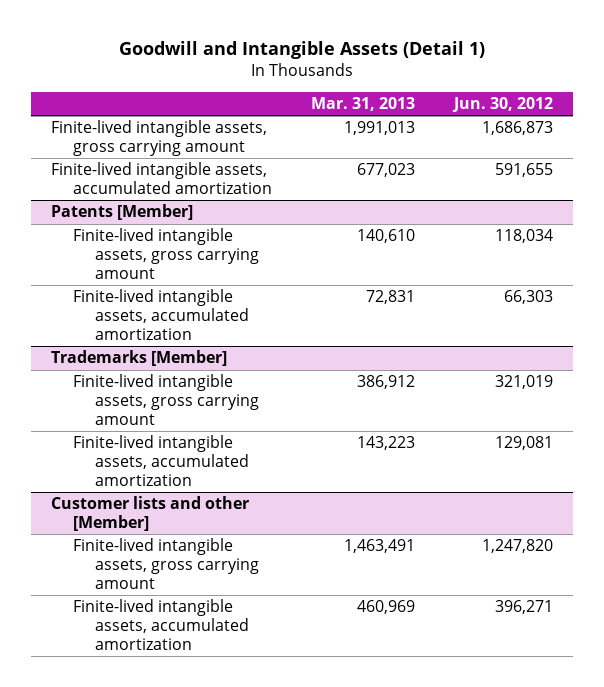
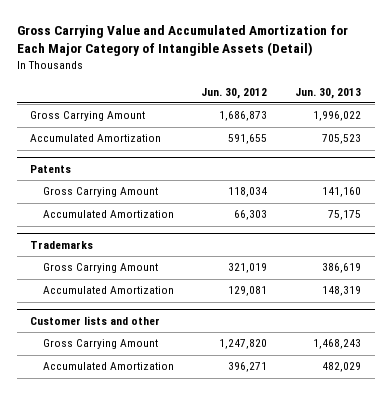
- Goodwill and Intangible Assets (Detail 1)
+ Gross Carrying Value and Accumulated Amortization for Each Major Category of Intangible Assets (Detail)
- | Mar. 31, 2013 | Jun. 30, 2012
+ | Jun. 30, 2012 | Jun. 30, 2013
- Finite-lived intangible assets, gross carrying amount | 1,991,013 | 1,686,873
- Finite-lived intangible assets, accumulated amortization | 677,023 | 591,655
- Patents [Member]
- Finite-lived intangible assets, gross carrying amount | 140,610 | 118,034
- Finite-lived intangible assets, accumulated amortization | 72,831 | 66,303
- Trademarks [Member]
- Finite-lived intangible assets, gross carrying amount | 386,912 | 321,019
- Finite-lived intangible assets, accumulated amortization | 143,223 | 129,081
- Customer lists and other [Member]
- Finite-lived intangible assets, gross carrying amount | 1,463,491 | 1,247,820
- Finite-lived intangible assets, accumulated amortization | 460,969 | 396,271
+ Gross Carrying Amount | 1,686,873 | 1,996,022
+ Accumulated Amortization | 591,655 | 705,523
+ Patents
+ Gross Carrying Amount | 118,034 | 141,160
+ Accumulated Amortization | 66,303 | 75,175
+ Trademarks
+ Gross Carrying Amount | 321,019 | 386,619
+ Accumulated Amortization | 129,081 | 148,319
+ Customer lists and other
+ Gross Carrying Amount | 1,247,820 | 1,468,243
+ Accumulated Amortization | 396,271 | 482,029

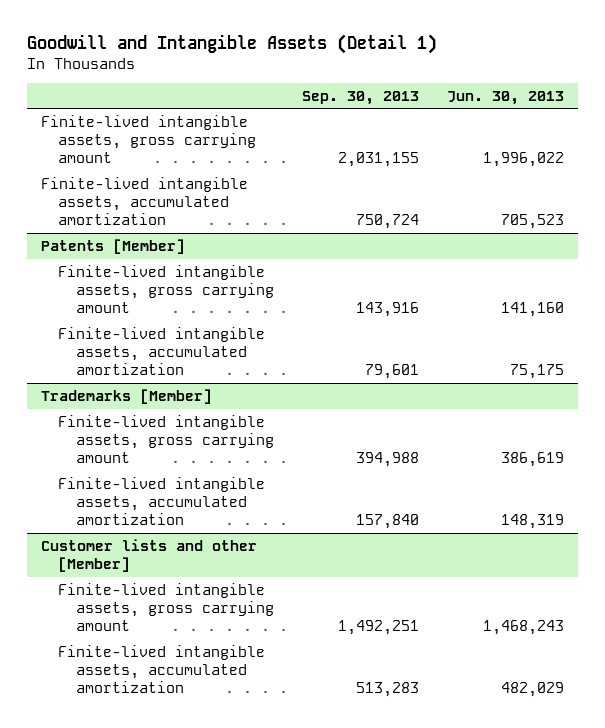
- Gross Carrying Value and Accumulated Amortization for Each Major Category of Intangible Assets (Detail)
+ Goodwill and Intangible Assets (Detail 1)
- | Jun. 30, 2012 | Jun. 30, 2013
+ | Sep. 30, 2013 | Jun. 30, 2013
- Gross Carrying Amount | 1,686,873 | 1,996,022
- Accumulated Amortization | 591,655 | 705,523
- Patents
- Gross Carrying Amount | 118,034 | 141,160
- Accumulated Amortization | 66,303 | 75,175
- Trademarks
- Gross Carrying Amount | 321,019 | 386,619
- Accumulated Amortization | 129,081 | 148,319
- Customer lists and other
- Gross Carrying Amount | 1,247,820 | 1,468,243
- Accumulated Amortization | 396,271 | 482,029
+ Finite-lived intangible assets, gross carrying amount | 2,031,155 | 1,996,022
+ Finite-lived intangible assets, accumulated amortization | 750,724 | 705,523
+ Patents [Member]
+ Finite-lived intangible assets, gross carrying amount | 143,916 | 141,160
+ Finite-lived intangible assets, accumulated amortization | 79,601 | 75,175
+ Trademarks [Member]
+ Finite-lived intangible assets, gross carrying amount | 394,988 | 386,619
+ Finite-lived intangible assets, accumulated amortization | 157,840 | 148,319
+ Customer lists and other [Member]
+ Finite-lived intangible assets, gross carrying amount | 1,492,251 | 1,468,243
+ Finite-lived intangible assets, accumulated amortization | 513,283 | 482,029

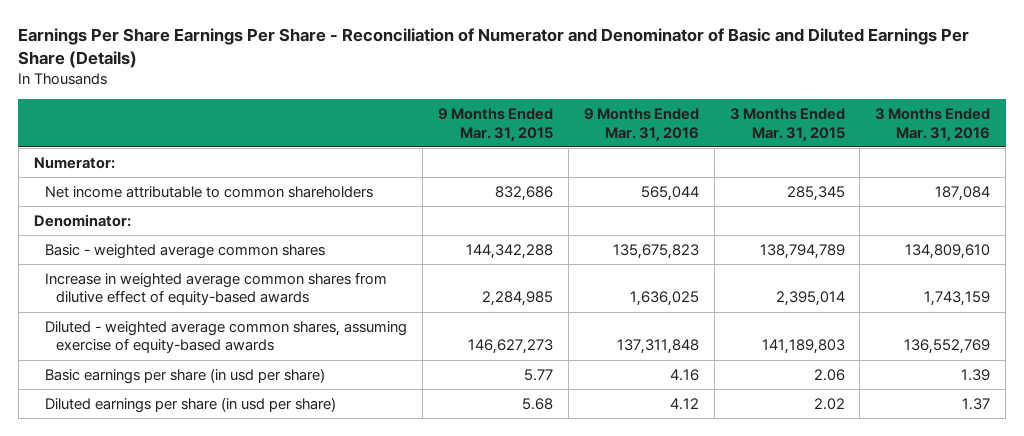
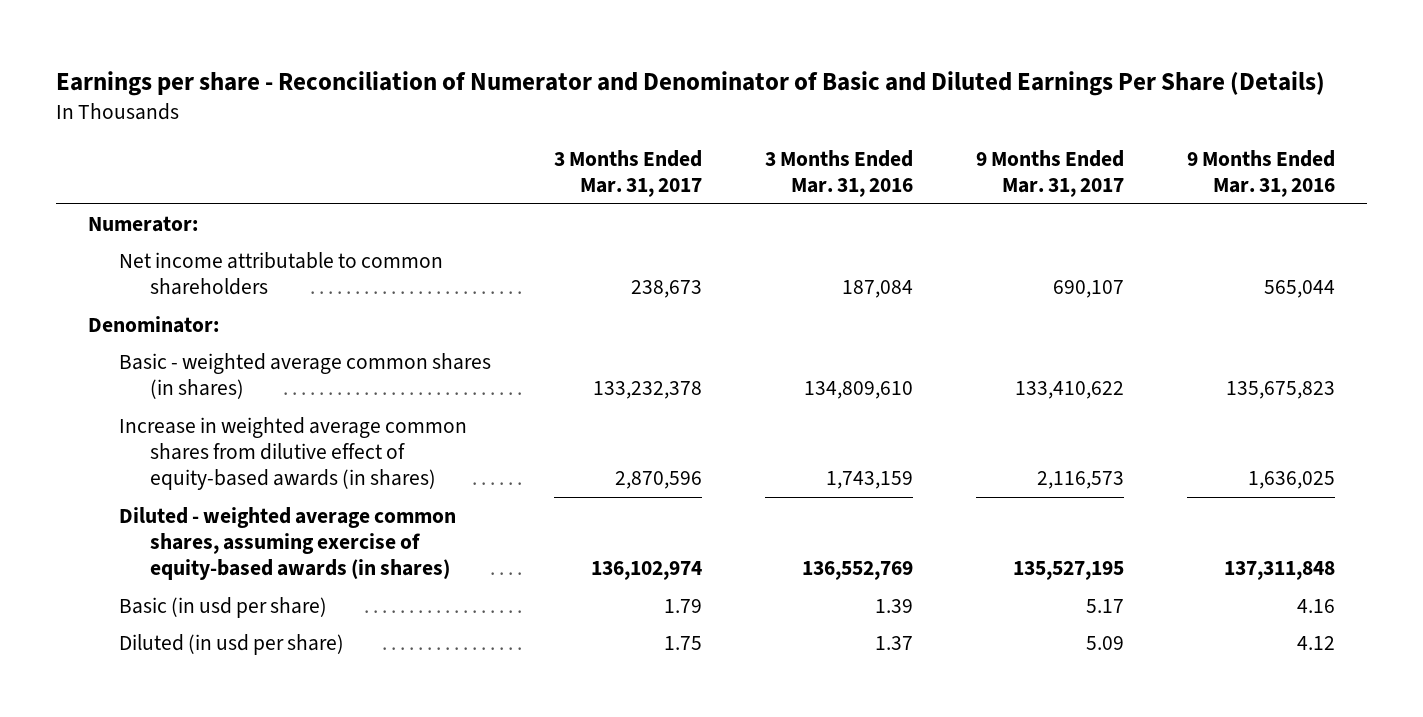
- Earnings Per Share Earnings Per Share - Reconciliation of Numerator and Denominator of Basic and Diluted Earnings Per Share (Details)
+ Earnings per share - Reconciliation of Numerator and Denominator of Basic and Diluted Earnings Per Share (Details)
- | 9 Months Ended Mar. 31, 2015 | 9 Months Ended Mar. 31, 2016 | 3 Months Ended Mar. 31, 2015 | 3 Months Ended Mar. 31, 2016
+ | 3 Months Ended Mar. 31, 2017 | 3 Months Ended Mar. 31, 2016 | 9 Months Ended Mar. 31, 2017 | 9 Months Ended Mar. 31, 2016
- Basic - weighted average common shares | 144,342,288 | 135,675,823 | 138,794,789 | 134,809,610
- Increase in weighted average common shares from dilutive effect of equity-based awards | 2,284,985 | 1,636,025 | 2,395,014 | 1,743,159
- Diluted - weighted average common shares, assuming exercise of equity-based awards | 146,627,273 | 137,311,848 | 141,189,803 | 136,552,769
- Basic earnings per share (in usd per share) | 5.77 | 4.16 | 2.06 | 1.39
- Diluted earnings per share (in usd per share) | 5.68 | 4.12 | 2.02 | 1.37
+ Basic - weighted average common shares (in shares) | 133,232,378 | 134,809,610 | 133,410,622 | 135,675,823
+ Increase in weighted average common shares from dilutive effect of equity-based awards (in shares) | 2,870,596 | 1,743,159 | 2,116,573 | 1,636,025
+ Diluted - weighted average common shares, assuming exercise of equity-based awards (in shares) | 136,102,974 | 136,552,769 | 135,527,195 | 137,311,848
+ Basic (in usd per share) | 1.79 | 1.39 | 5.17 | 4.16
+ Diluted (in usd per share) | 1.75 | 1.37 | 5.09 | 4.12

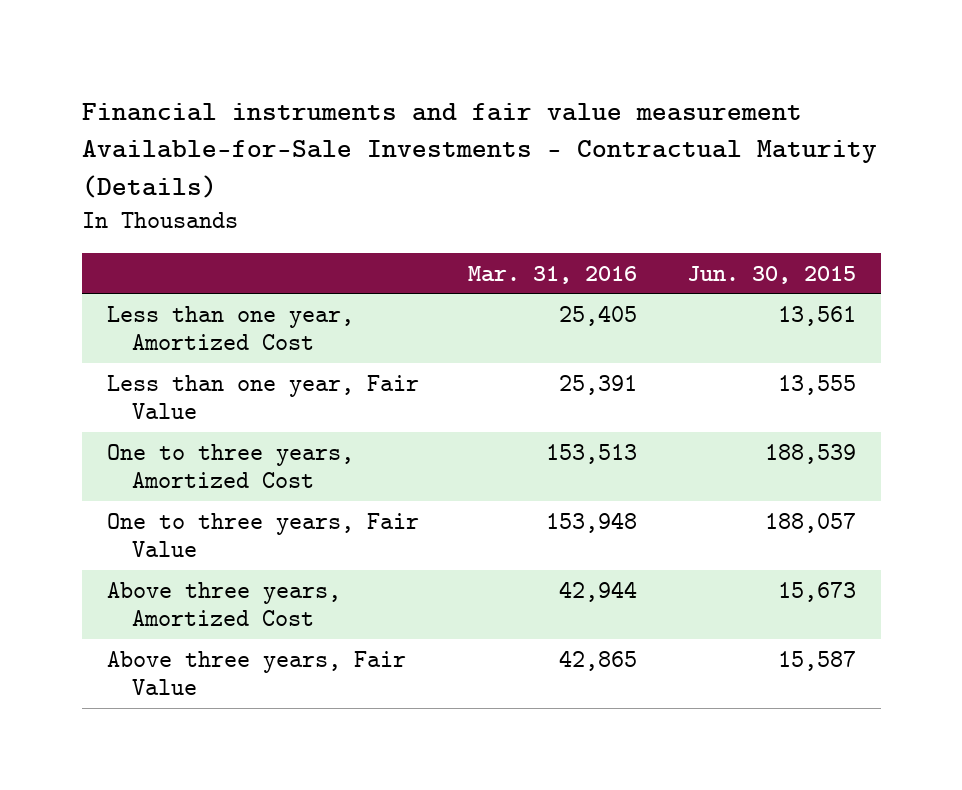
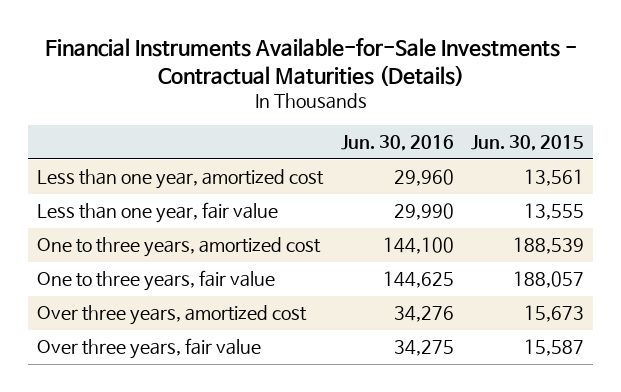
- Financial instruments and fair value measurement Available-for-Sale Investments - Contractual Maturity (Details)
+ Financial Instruments Available-for-Sale Investments - Contractual Maturities (Details)
- | Mar. 31, 2016 | Jun. 30, 2015
+ | Jun. 30, 2016 | Jun. 30, 2015
- Less than one year, Amortized Cost | 25,405 | 13,561
- Less than one year, Fair Value | 25,391 | 13,555
- One to three years, Amortized Cost | 153,513 | 188,539
- One to three years, Fair Value | 153,948 | 188,057
- Above three years, Amortized Cost | 42,944 | 15,673
- Above three years, Fair Value | 42,865 | 15,587
+ Less than one year, amortized cost | 29,960 | 13,561
+ Less than one year, fair value | 29,990 | 13,555
+ One to three years, amortized cost | 144,100 | 188,539
+ One to three years, fair value | 144,625 | 188,057
+ Over three years, amortized cost | 34,276 | 15,673
+ Over three years, fair value | 34,275 | 15,587

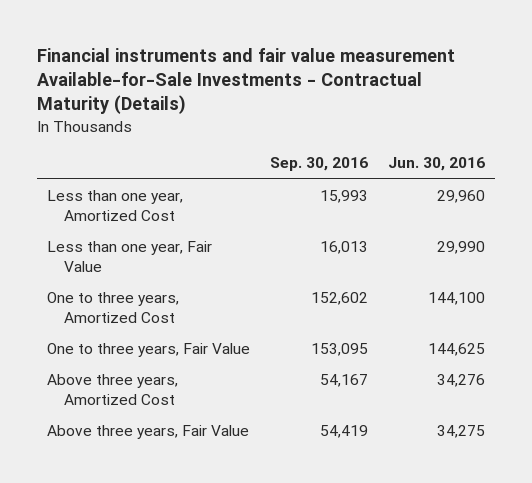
- Financial Instruments Available-for-Sale Investments - Contractual Maturities (Details)
+ Financial instruments and fair value measurement Available-for-Sale Investments - Contractual Maturity (Details)
- | Jun. 30, 2016 | Jun. 30, 2015
+ | Sep. 30, 2016 | Jun. 30, 2016
- Less than one year, amortized cost | 29,960 | 13,561
- Less than one year, fair value | 29,990 | 13,555
- One to three years, amortized cost | 144,100 | 188,539
- One to three years, fair value | 144,625 | 188,057
- Over three years, amortized cost | 34,276 | 15,673
- Over three years, fair value | 34,275 | 15,587
+ Less than one year, Amortized Cost | 15,993 | 29,960
+ Less than one year, Fair Value | 16,013 | 29,990
+ One to three years, Amortized Cost | 152,602 | 144,100
+ One to three years, Fair Value | 153,095 | 144,625
+ Above three years, Amortized Cost | 54,167 | 34,276
+ Above three years, Fair Value | 54,419 | 34,275

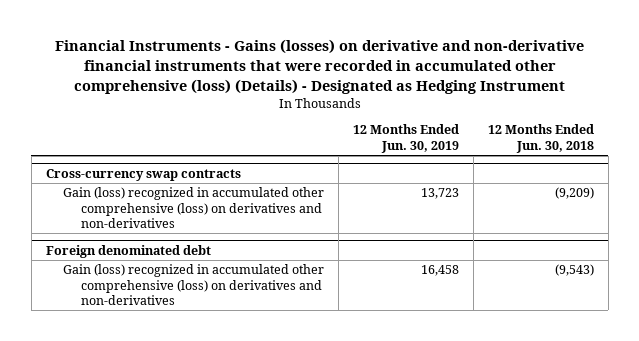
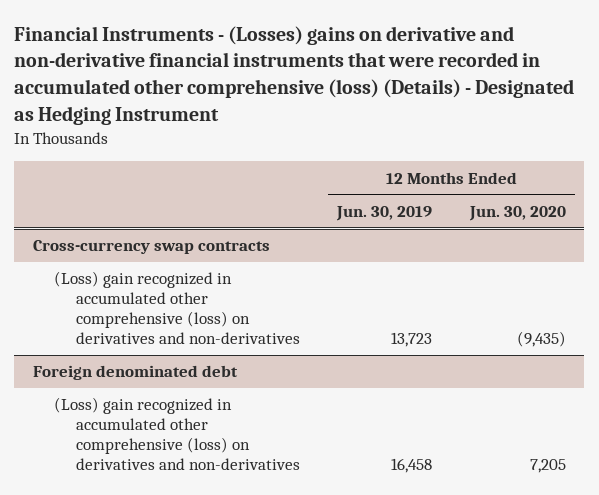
- Financial Instruments - Gains (losses) on derivative and non-derivative financial instruments that were recorded in accumulated other comprehensive (loss) (Details) - Designated as Hedging Instrument
+ Financial Instruments - (Losses) gains on derivative and non-derivative financial instruments that were recorded in accumulated other comprehensive (loss) (Details) - Designated as Hedging Instrument
- | 12 Months Ended Jun. 30, 2019 | 12 Months Ended Jun. 30, 2018
+ | 12 Months Ended Jun. 30, 2019 | 12 Months Ended Jun. 30, 2020
@ Cross-currency swap contracts
- Gain (loss) recognized in accumulated other comprehensive (loss) on derivatives and non-derivatives | 13,723 | (9,209)
+ (Loss) gain recognized in accumulated other comprehensive (loss) on derivatives and non-derivatives | 13,723 | (9,435)
@ Foreign denominated debt
- Gain (loss) recognized in accumulated other comprehensive (loss) on derivatives and non-derivatives | 16,458 | (9,543)
+ (Loss) gain recognized in accumulated other comprehensive (loss) on derivatives and non-derivatives | 16,458 | 7,205

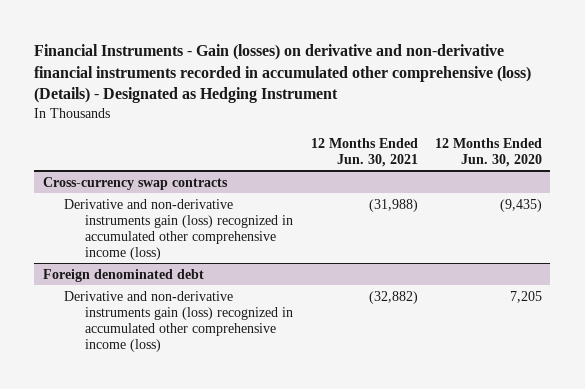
- Financial Instruments - (Losses) gains on derivative and non-derivative financial instruments that were recorded in accumulated other comprehensive (loss) (Details) - Designated as Hedging Instrument
+ Financial Instruments - Gain (losses) on derivative and non-derivative financial instruments recorded in accumulated other comprehensive (loss) (Details) - Designated as Hedging Instrument
- | 12 Months Ended Jun. 30, 2019 | 12 Months Ended Jun. 30, 2020
+ | 12 Months Ended Jun. 30, 2021 | 12 Months Ended Jun. 30, 2020
@ Cross-currency swap contracts
- (Loss) gain recognized in accumulated other comprehensive (loss) on derivatives and non-derivatives | 13,723 | (9,435)
+ Derivative and non-derivative instruments gain (loss) recognized in accumulated other comprehensive income (loss) | (31,988) | (9,435)
@ Foreign denominated debt
- (Loss) gain recognized in accumulated other comprehensive (loss) on derivatives and non-derivatives | 16,458 | 7,205
+ Derivative and non-derivative instruments gain (loss) recognized in accumulated other comprehensive income (loss) | (32,882) | 7,205

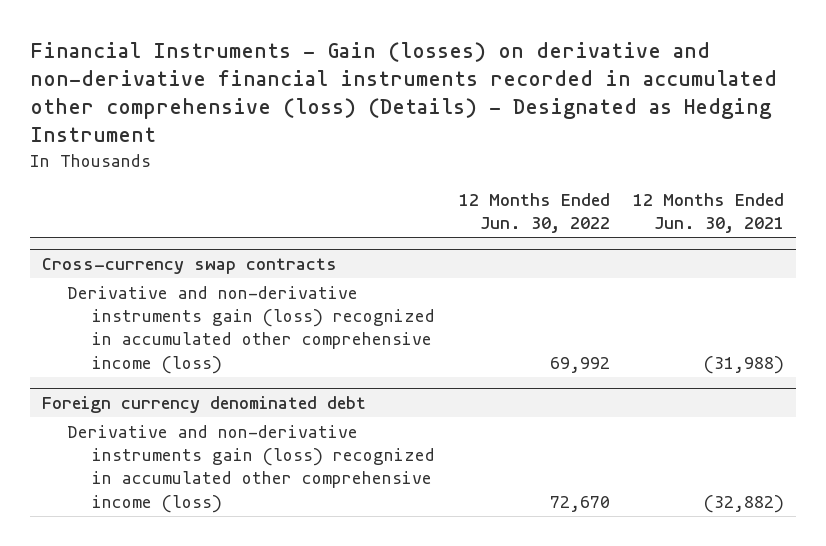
- | 12 Months Ended Jun. 30, 2021 | 12 Months Ended Jun. 30, 2020
+ | 12 Months Ended Jun. 30, 2022 | 12 Months Ended Jun. 30, 2021
- Foreign denominated debt
+ Foreign currency denominated debt

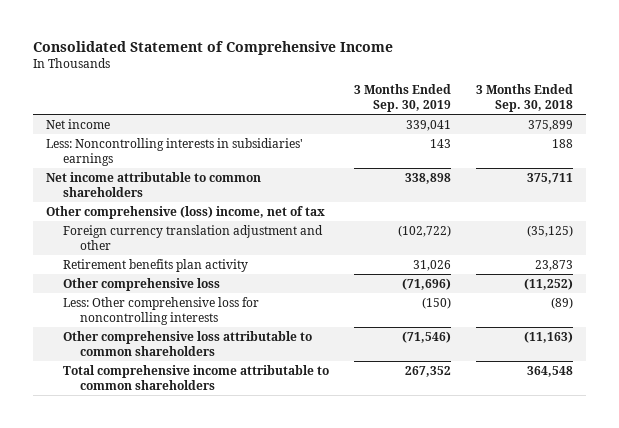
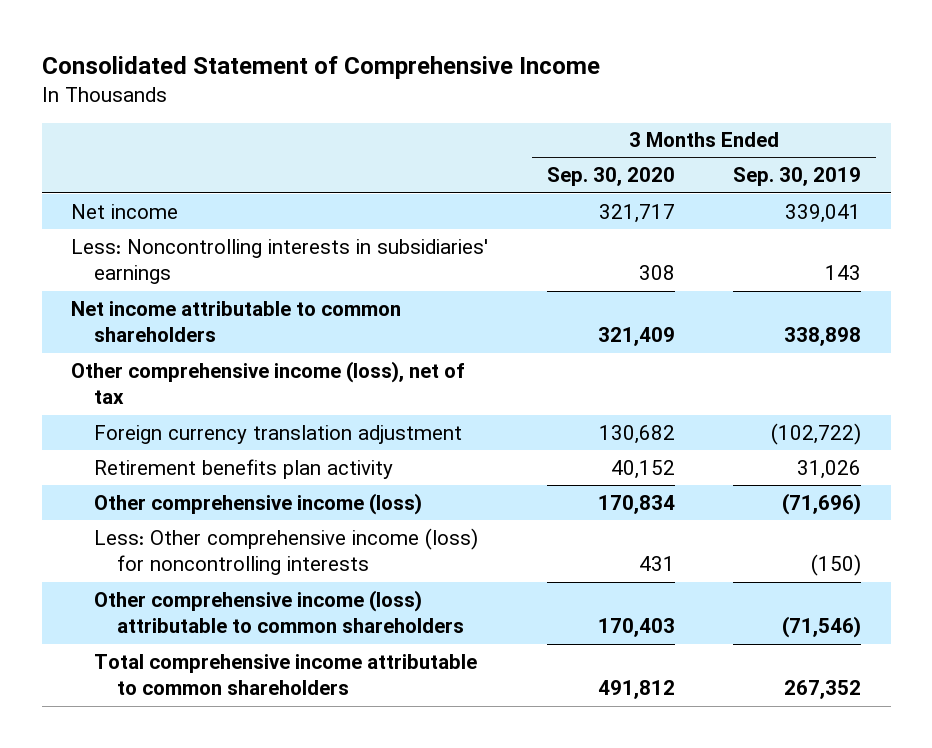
- | 3 Months Ended Sep. 30, 2019 | 3 Months Ended Sep. 30, 2018
+ | 3 Months Ended Sep. 30, 2020 | 3 Months Ended Sep. 30, 2019
- Other comprehensive (loss) income, net of tax
- Foreign currency translation adjustment and other | (102,722) | (35,125)
+ Other comprehensive income (loss), net of tax
+ Foreign currency translation adjustment | 130,682 | (102,722)
- Other comprehensive loss | (71,696) | (11,252)
- Less: Other comprehensive loss for noncontrolling interests | (150) | (89)
- Other comprehensive loss attributable to common shareholders | (71,546) | (11,163)
+ Other comprehensive income (loss) | 170,834 | (71,696)
+ Less: Other comprehensive income (loss) for noncontrolling interests | 431 | (150)
+ Other comprehensive income (loss) attributable to common shareholders | 170,403 | (71,546)

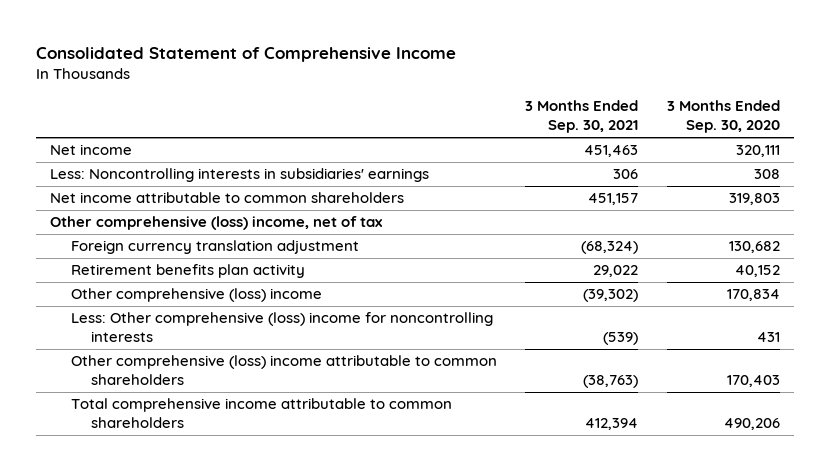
- | 3 Months Ended Sep. 30, 2020 | 3 Months Ended Sep. 30, 2019
+ | 3 Months Ended Sep. 30, 2021 | 3 Months Ended Sep. 30, 2020
- Net income | 321,717 | 339,041
+ Net income | 451,463 | 320,111
- Net income attributable to common shareholders | 321,409 | 338,898
- Other comprehensive income (loss), net of tax
+ Net income attributable to common shareholders | 451,157 | 319,803
+ Other comprehensive (loss) income, net of tax
- Other comprehensive income (loss) | 170,834 | (71,696)
- Less: Other comprehensive income (loss) for noncontrolling interests | 431 | (150)
- Other comprehensive income (loss) attributable to common shareholders | 170,403 | (71,546)
- Total comprehensive income attributable to common shareholders | 491,812 | 267,352
+ Other comprehensive (loss) income | (39,302) | 170,834
+ Less: Other comprehensive (loss) income for noncontrolling interests | (539) | 431
+ Other comprehensive (loss) income attributable to common shareholders | (38,763) | 170,403
+ Total comprehensive income attributable to common shareholders | 412,394 | 490,206

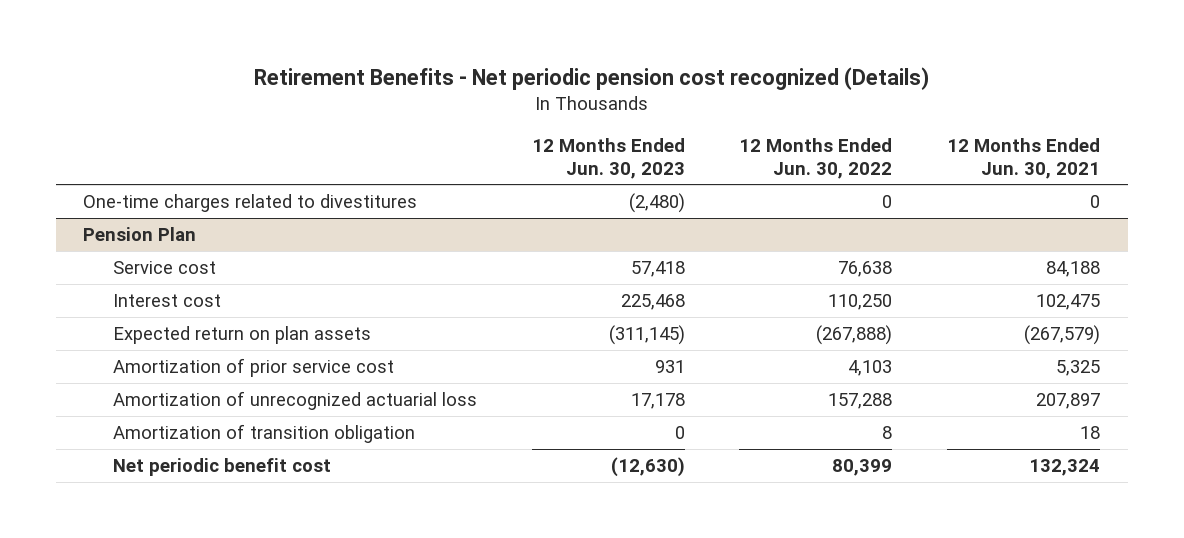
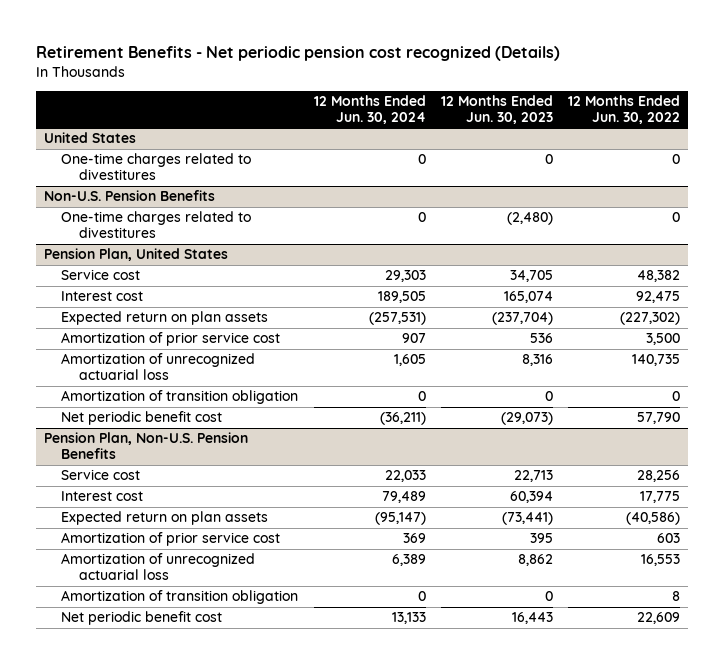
- | 12 Months Ended Jun. 30, 2023 | 12 Months Ended Jun. 30, 2022 | 12 Months Ended Jun. 30, 2021
+ | 12 Months Ended Jun. 30, 2024 | 12 Months Ended Jun. 30, 2023 | 12 Months Ended Jun. 30, 2022
+ United States
+ One-time charges related to divestitures | 0 | 0 | 0
+ Non-U.S. Pension Benefits
- Pension Plan
- Service cost | 57,418 | 76,638 | 84,188
- Interest cost | 225,468 | 110,250 | 102,475
- Expected return on plan assets | (311,145) | (267,888) | (267,579)
- Amortization of prior service cost | 931 | 4,103 | 5,325
- Amortization of unrecognized actuarial loss | 17,178 | 157,288 | 207,897
+ Pension Plan, United States
+ Service cost | 29,303 | 34,705 | 48,382
+ Interest cost | 189,505 | 165,074 | 92,475
+ Expected return on plan assets | (257,531) | (237,704) | (227,302)
+ Amortization of prior service cost | 907 | 536 | 3,500
+ Amortization of unrecognized actuarial loss | 1,605 | 8,316 | 140,735
+ Amortization of transition obligation | 0 | 0 | 0
+ Net periodic benefit cost | (36,211) | (29,073) | 57,790
+ Pension Plan, Non-U.S. Pension Benefits
+ Service cost | 22,033 | 22,713 | 28,256
+ Interest cost | 79,489 | 60,394 | 17,775
+ Expected return on plan assets | (95,147) | (73,441) | (40,586)
+ Amortization of prior service cost | 369 | 395 | 603
+ Amortization of unrecognized actuarial loss | 6,389 | 8,862 | 16,553
- Net periodic benefit cost | (12,630) | 80,399 | 132,324
+ Net periodic benefit cost | 13,133 | 16,443 | 22,609

